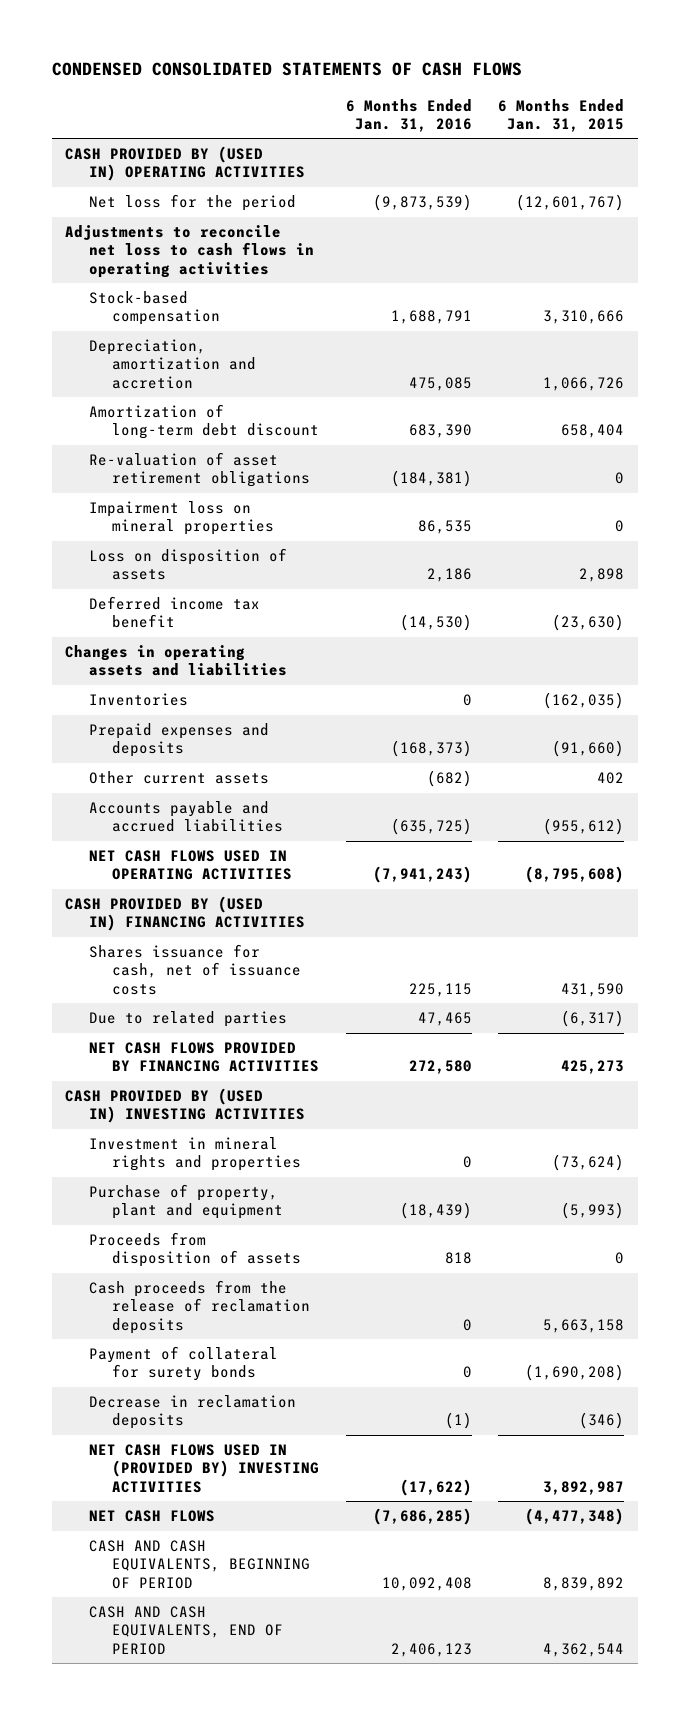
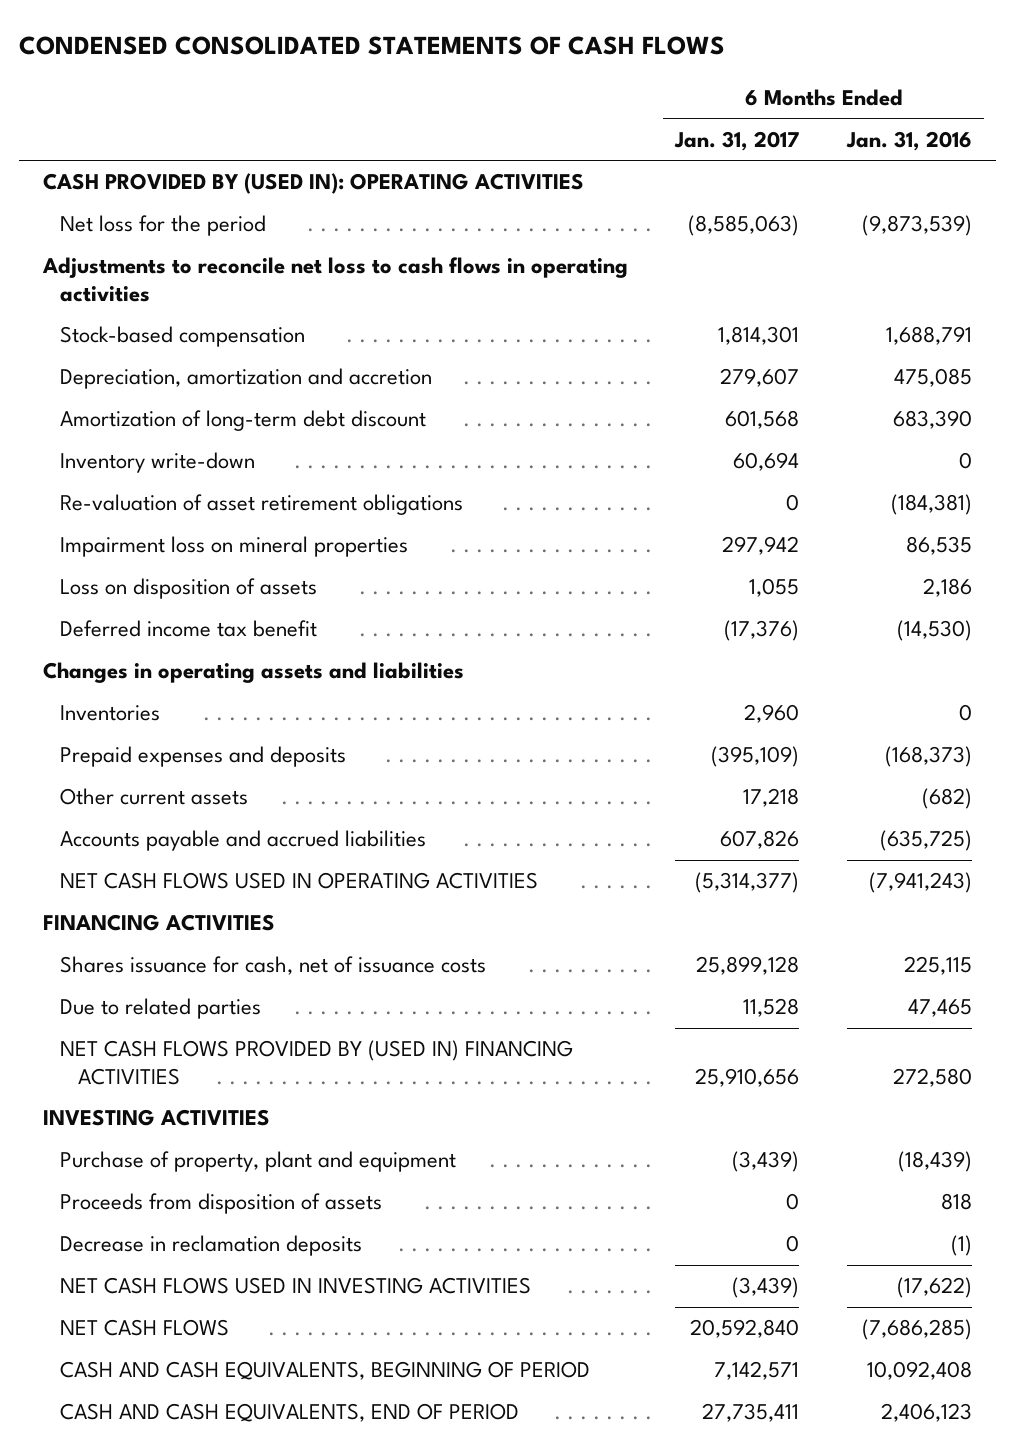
- | 6 Months Ended Jan. 31, 2016 | 6 Months Ended Jan. 31, 2015
+ | 6 Months Ended Jan. 31, 2017 | 6 Months Ended Jan. 31, 2016
- CASH PROVIDED BY (USED IN) OPERATING ACTIVITIES
+ CASH PROVIDED BY (USED IN): OPERATING ACTIVITIES
+ Inventory write-down | 60,694 | 0
- CASH PROVIDED BY (USED IN) FINANCING ACTIVITIES
+ FINANCING ACTIVITIES
- NET CASH FLOWS PROVIDED BY FINANCING ACTIVITIES | 272,580 | 425,273
- CASH PROVIDED BY (USED IN) INVESTING ACTIVITIES
- Investment in mineral rights and properties | 0 | (73,624)
+ NET CASH FLOWS PROVIDED BY (USED IN) FINANCING ACTIVITIES | 25,910,656 | 272,580
+ INVESTING ACTIVITIES
- Cash proceeds from the release of reclamation deposits | 0 | 5,663,158
- Payment of collateral for surety bonds | 0 | (1,690,208)
- NET CASH FLOWS USED IN (PROVIDED BY) INVESTING ACTIVITIES | (17,622) | 3,892,987
+ NET CASH FLOWS USED IN INVESTING ACTIVITIES | (3,439) | (17,622)

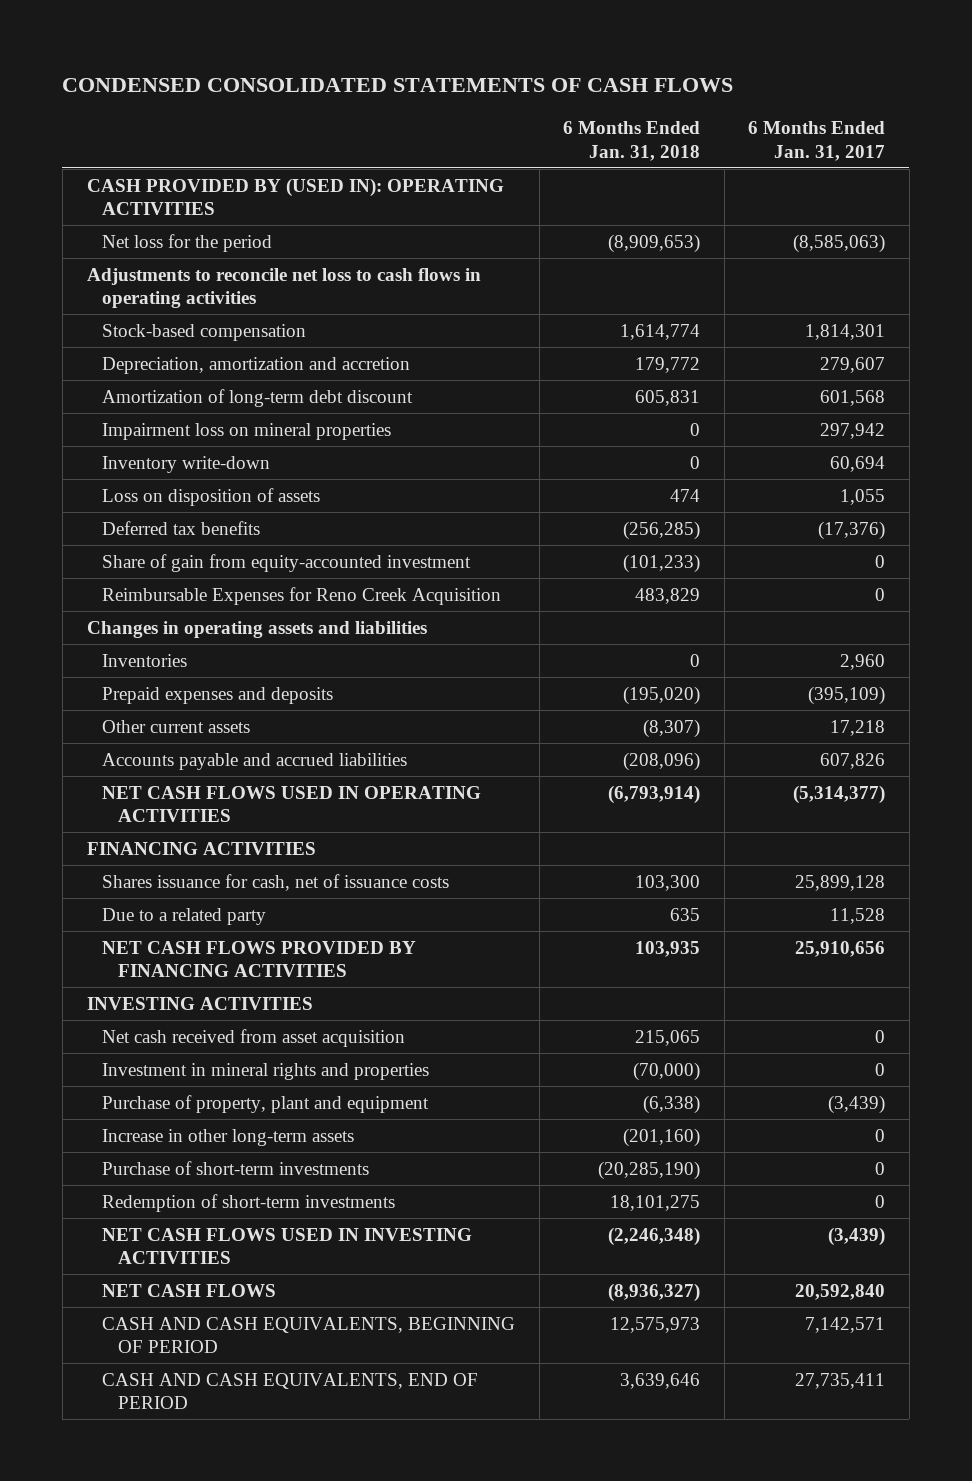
- | 6 Months Ended Jan. 31, 2017 | 6 Months Ended Jan. 31, 2016
+ | 6 Months Ended Jan. 31, 2018 | 6 Months Ended Jan. 31, 2017
- Re-valuation of asset retirement obligations | 0 | (184,381)
moved down: Inventory write-down | 0 | 60,694
- Deferred income tax benefit | (17,376) | (14,530)
+ Deferred tax benefits | (256,285) | (17,376)
+ Share of gain from equity-accounted investment | (101,233) | 0
+ Reimbursable Expenses for Reno Creek Acquisition | 483,829 | 0
- Due to related parties | 11,528 | 47,465
- NET CASH FLOWS PROVIDED BY (USED IN) FINANCING ACTIVITIES | 25,910,656 | 272,580
+ Due to a related party | 635 | 11,528
+ NET CASH FLOWS PROVIDED BY FINANCING ACTIVITIES | 103,935 | 25,910,656
+ Net cash received from asset acquisition | 215,065 | 0
+ Investment in mineral rights and properties | (70,000) | 0
- Proceeds from disposition of assets | 0 | 818
- Decrease in reclamation deposits | 0 | (1)
+ Increase in other long-term assets | (201,160) | 0
+ Purchase of short-term investments | (20,285,190) | 0
+ Redemption of short-term investments | 18,101,275 | 0

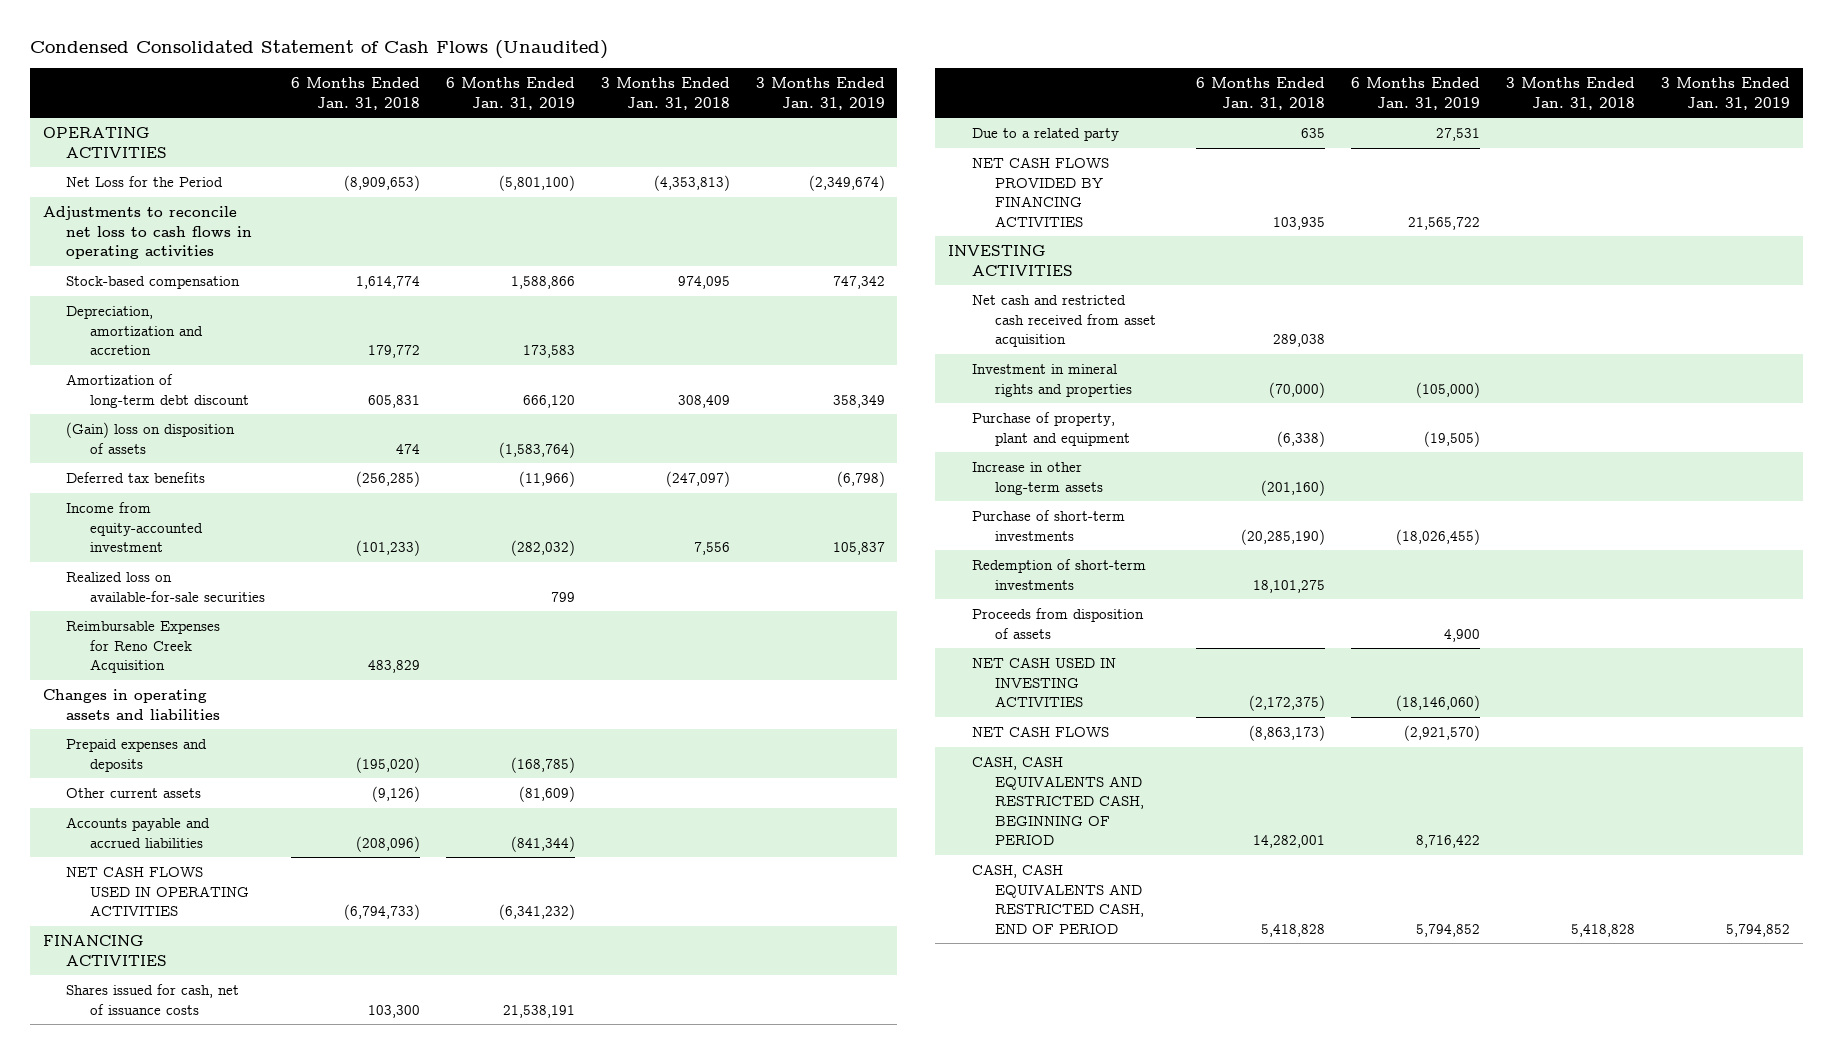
- CONDENSED CONSOLIDATED STATEMENTS OF CASH FLOWS
+ Condensed Consolidated Statement of Cash Flows (Unaudited)
- | 6 Months Ended Jan. 31, 2018 | 6 Months Ended Jan. 31, 2017
+ | 6 Months Ended Jan. 31, 2018 | 6 Months Ended Jan. 31, 2019 | 3 Months Ended Jan. 31, 2018 | 3 Months Ended Jan. 31, 2019
- CASH PROVIDED BY (USED IN): OPERATING ACTIVITIES
- Net loss for the period | (8,909,653) | (8,585,063)
+ OPERATING ACTIVITIES
+ Net Loss for the Period | (8,909,653) | (5,801,100) | (4,353,813) | (2,349,674)
- Impairment loss on mineral properties | 0 | 297,942
- Inventory write-down | 0 | 60,694
- Loss on disposition of assets | 474 | 1,055
+ (Gain) loss on disposition of assets | 474 | (1,583,764) | |
- Share of gain from equity-accounted investment | (101,233) | 0
+ Income from equity-accounted investment | (101,233) | (282,032) | 7,556 | 105,837
+ Realized loss on available-for-sale securities | | 799 | |
- Inventories | 0 | 2,960
- Other current assets | (8,307) | 17,218
+ Other current assets | (9,126) | (81,609) | |
- NET CASH FLOWS USED IN OPERATING ACTIVITIES | (6,793,914) | (5,314,377)
+ NET CASH FLOWS USED IN OPERATING ACTIVITIES | (6,794,733) | (6,341,232) | |
- Shares issuance for cash, net of issuance costs | 103,300 | 25,899,128
+ Shares issued for cash, net of issuance costs | 103,300 | 21,538,191 | |
- Net cash received from asset acquisition | 215,065 | 0
+ Net cash and restricted cash received from asset acquisition | 289,038 | | |
- NET CASH FLOWS USED IN INVESTING ACTIVITIES | (2,246,348) | (3,439)
- NET CASH FLOWS | (8,936,327) | 20,592,840
- CASH AND CASH EQUIVALENTS, BEGINNING OF PERIOD | 12,575,973 | 7,142,571
- CASH AND CASH EQUIVALENTS, END OF PERIOD | 3,639,646 | 27,735,411
+ Proceeds from disposition of assets | | 4,900 | |
+ NET CASH USED IN INVESTING ACTIVITIES | (2,172,375) | (18,146,060) | |
+ NET CASH FLOWS | (8,863,173) | (2,921,570) | |
+ CASH, CASH EQUIVALENTS AND RESTRICTED CASH, BEGINNING OF PERIOD | 14,282,001 | 8,716,422 | |
+ CASH, CASH EQUIVALENTS AND RESTRICTED CASH, END OF PERIOD | 5,418,828 | 5,794,852 | 5,418,828 | 5,794,852

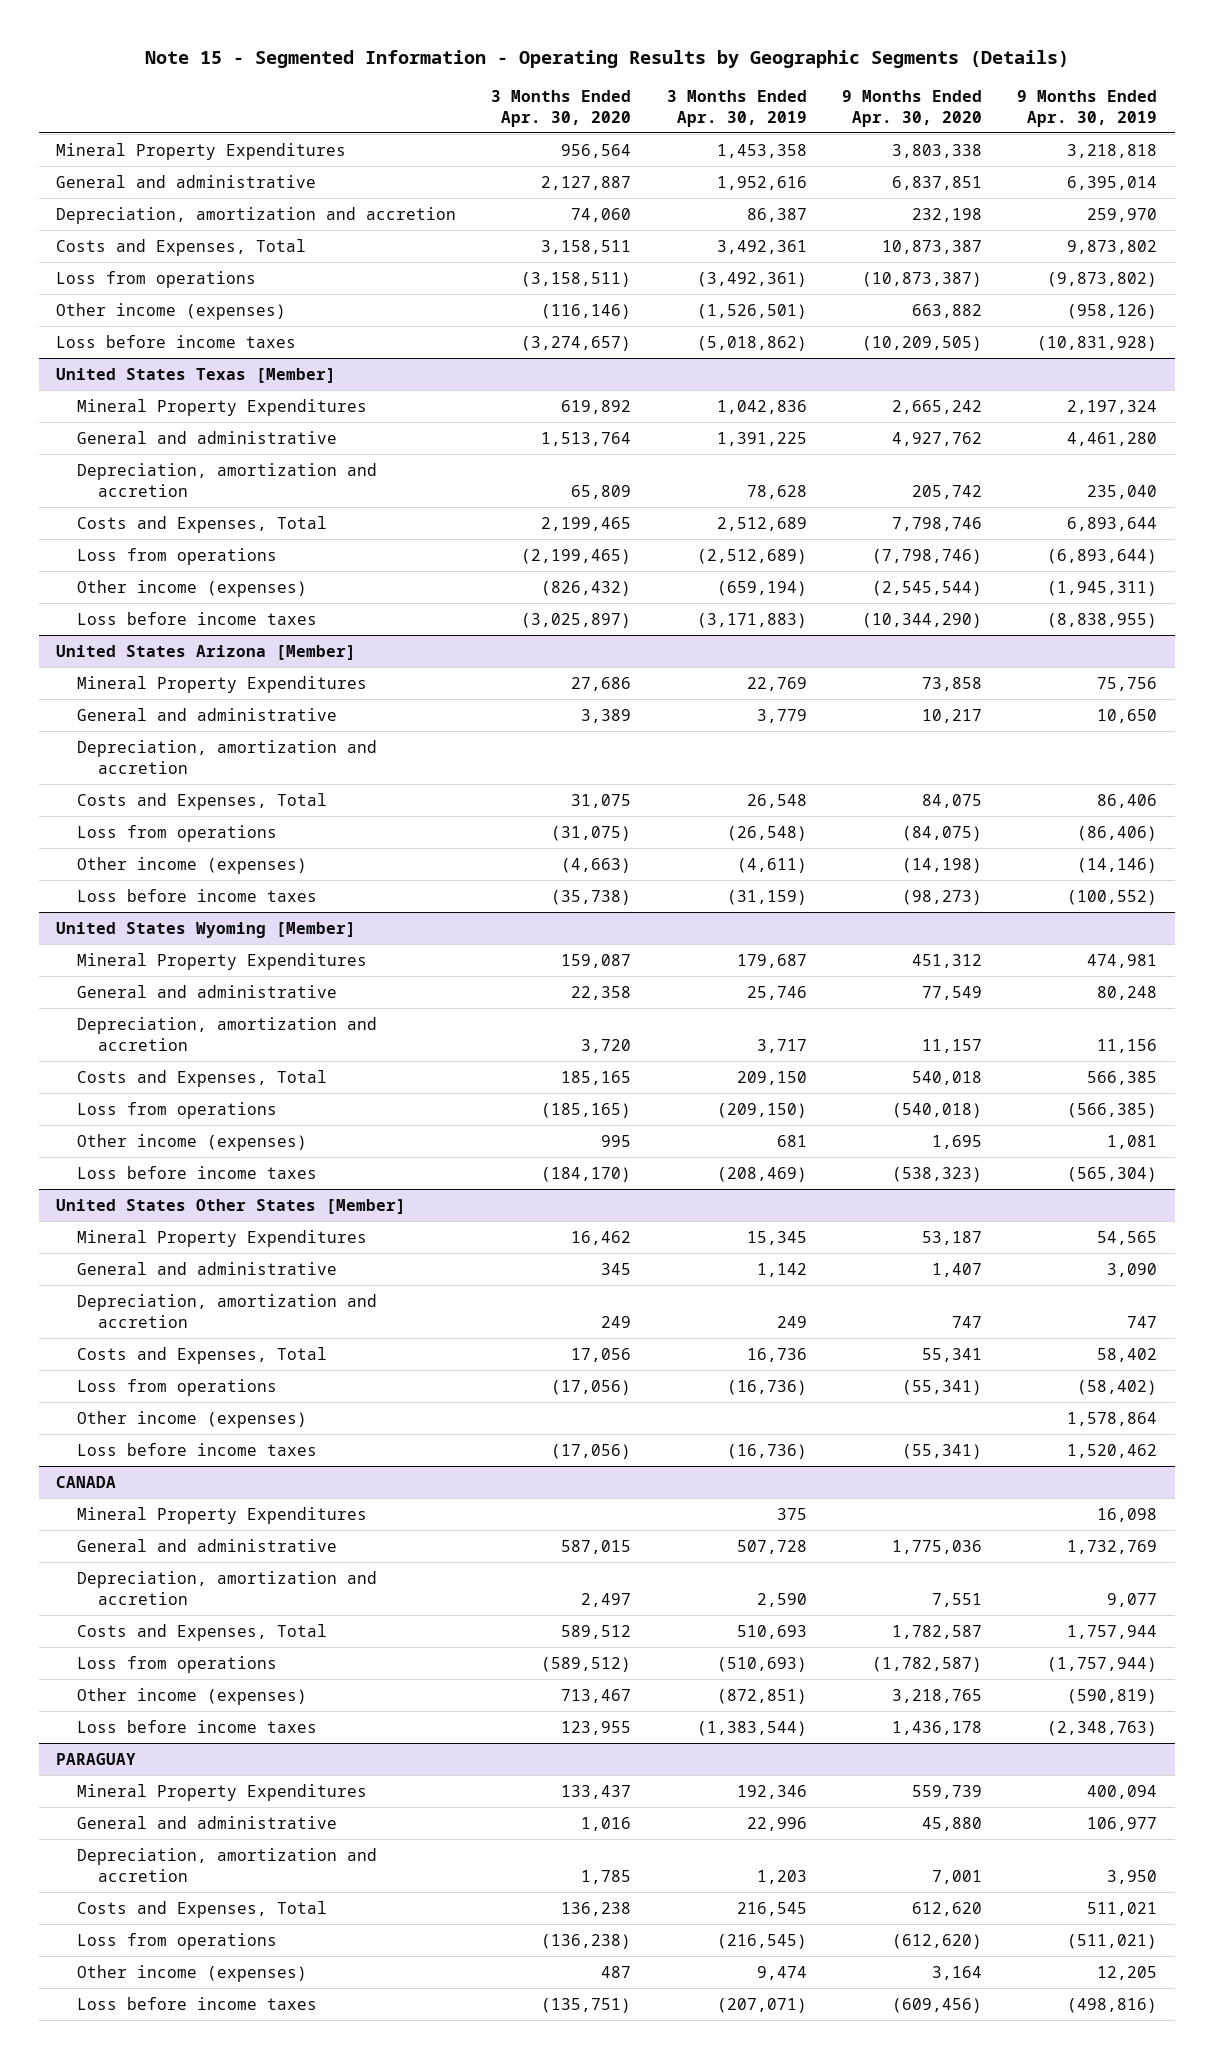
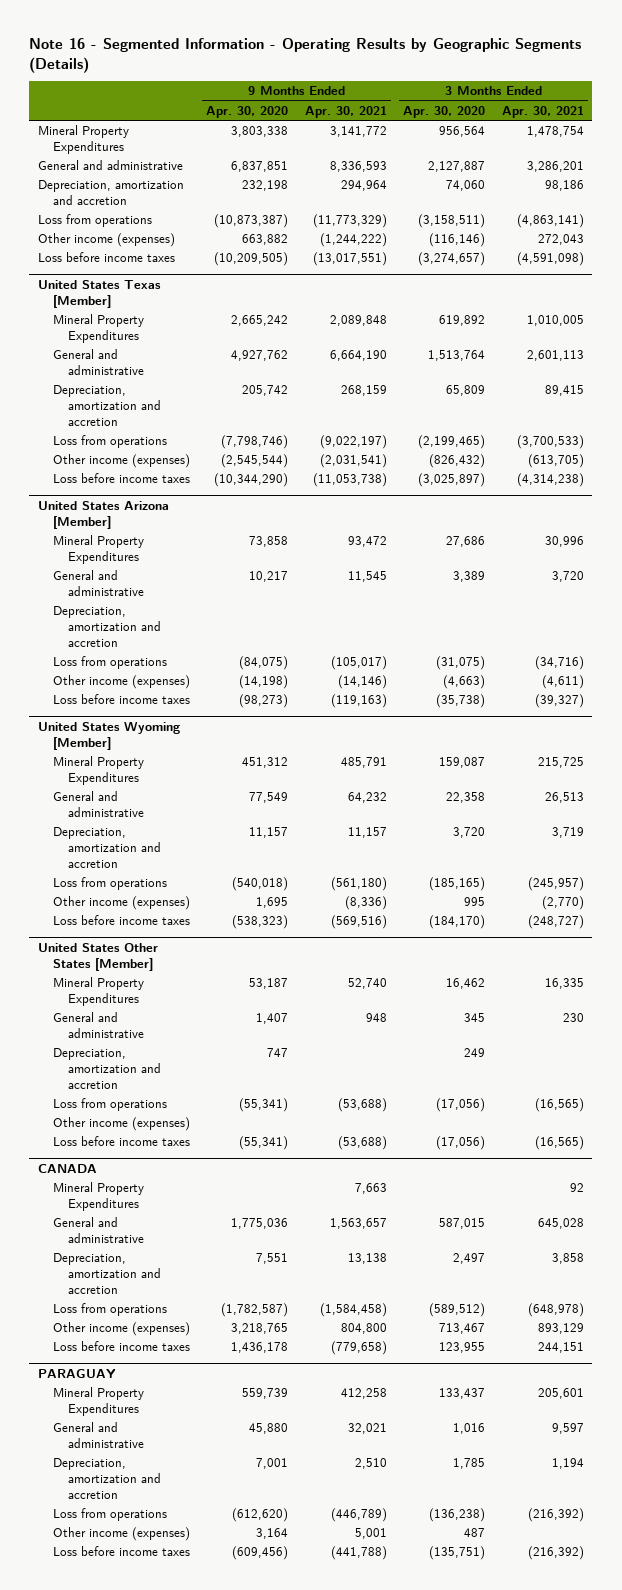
- Note 15 - Segmented Information - Operating Results by Geographic Segments (Details)
+ Note 16 - Segmented Information - Operating Results by Geographic Segments (Details)
- | 3 Months Ended Apr. 30, 2020 | 3 Months Ended Apr. 30, 2019 | 9 Months Ended Apr. 30, 2020 | 9 Months Ended Apr. 30, 2019
+ | 9 Months Ended Apr. 30, 2020 | 9 Months Ended Apr. 30, 2021 | 3 Months Ended Apr. 30, 2020 | 3 Months Ended Apr. 30, 2021
- Costs and Expenses, Total | 3,158,511 | 3,492,361 | 10,873,387 | 9,873,802
@ United States Texas [Member]
- Costs and Expenses, Total | 2,199,465 | 2,512,689 | 7,798,746 | 6,893,644
@ United States Arizona [Member]
- Costs and Expenses, Total | 31,075 | 26,548 | 84,075 | 86,406
@ United States Wyoming [Member]
- Costs and Expenses, Total | 185,165 | 209,150 | 540,018 | 566,385
@ United States Other States [Member]
- Costs and Expenses, Total | 17,056 | 16,736 | 55,341 | 58,402
@ CANADA
- Costs and Expenses, Total | 589,512 | 510,693 | 1,782,587 | 1,757,944
@ PARAGUAY
- Costs and Expenses, Total | 136,238 | 216,545 | 612,620 | 511,021

